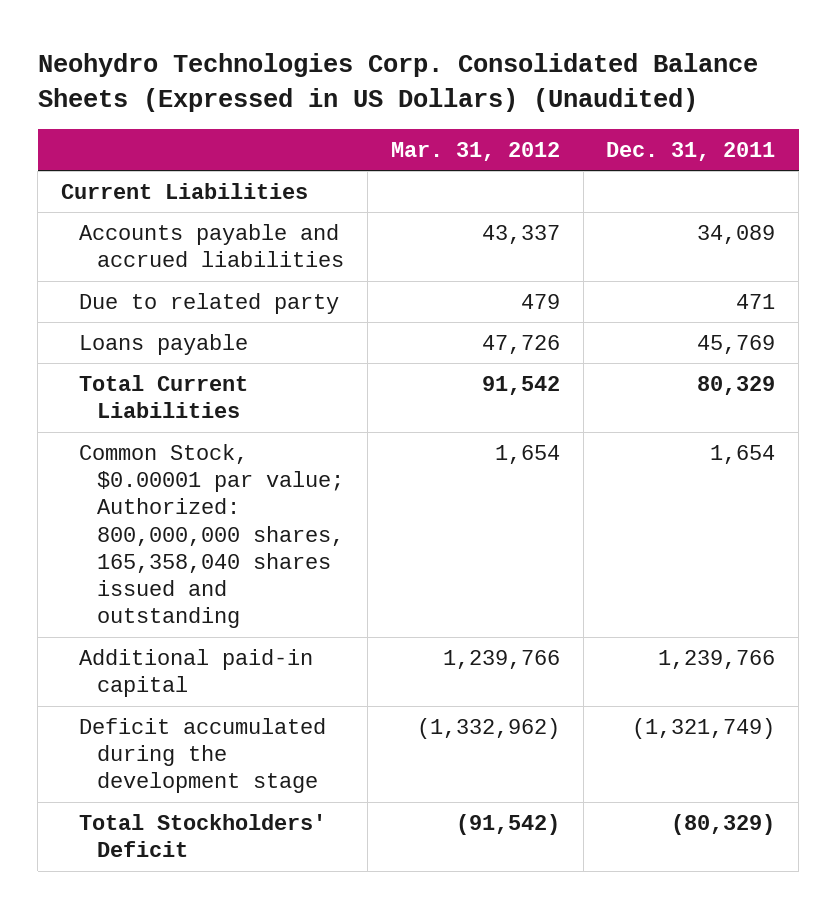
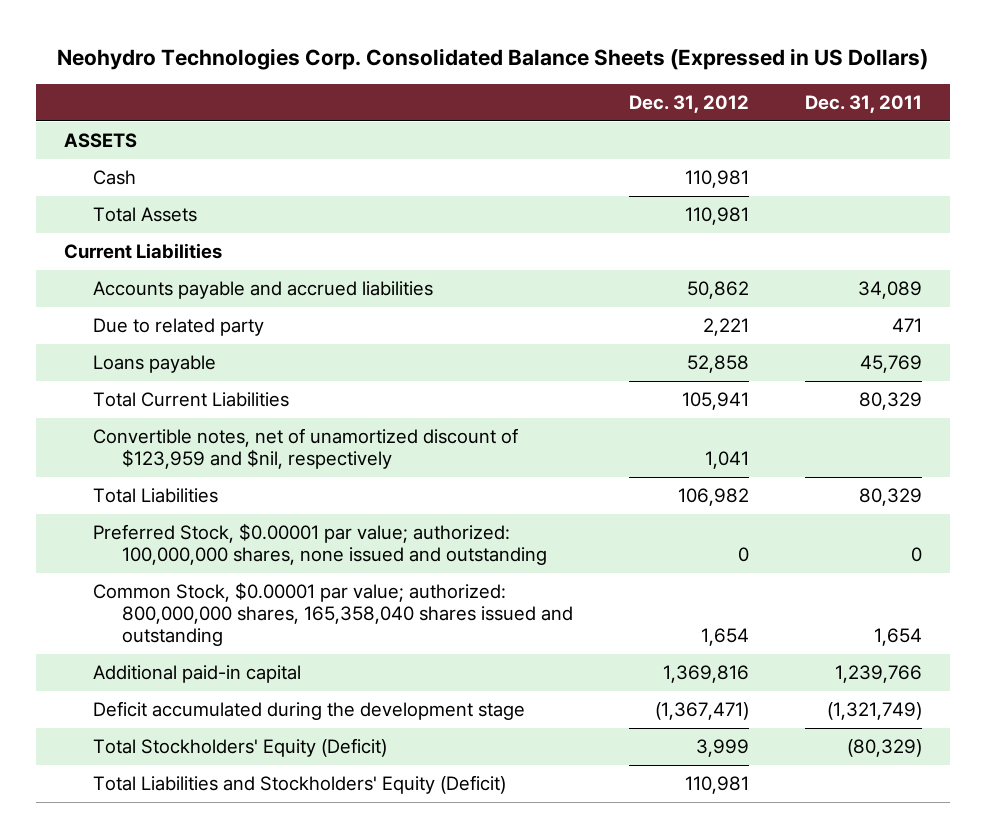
- Neohydro Technologies Corp. Consolidated Balance Sheets (Expressed in US Dollars) (Unaudited)
+ Neohydro Technologies Corp. Consolidated Balance Sheets (Expressed in US Dollars)
- | Mar. 31, 2012 | Dec. 31, 2011
+ | Dec. 31, 2012 | Dec. 31, 2011
+ ASSETS
+ Cash | 110,981 |
+ Total Assets | 110,981 |
- Common Stock, $0.00001 par value; Authorized: 800,000,000 shares, 165,358,040 shares issued and outstanding | 1,654 | 1,654
+ Convertible notes, net of unamortized discount of $123,959 and $nil, respectively | 1,041 |
+ Total Liabilities | 106,982 | 80,329
+ Preferred Stock, $0.00001 par value; authorized: 100,000,000 shares, none issued and outstanding | 0 | 0
+ Common Stock, $0.00001 par value; authorized: 800,000,000 shares, 165,358,040 shares issued and outstanding | 1,654 | 1,654
- Total Stockholders' Deficit | (91,542) | (80,329)
+ Total Stockholders' Equity (Deficit) | 3,999 | (80,329)
+ Total Liabilities and Stockholders' Equity (Deficit) | 110,981 |

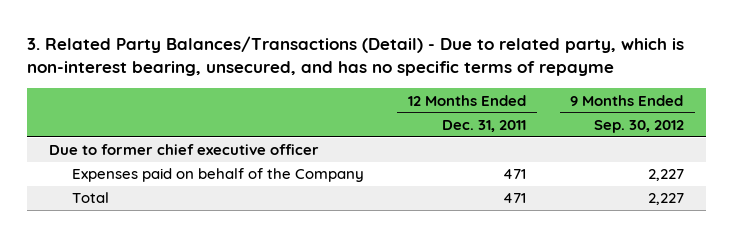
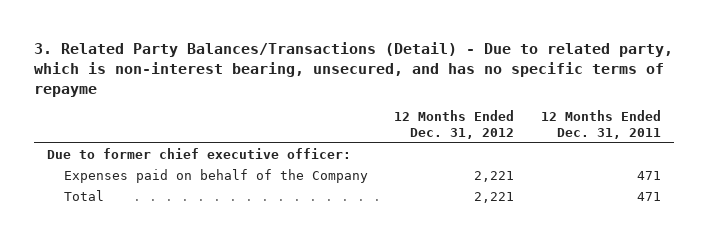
- | 12 Months Ended Dec. 31, 2011 | 9 Months Ended Sep. 30, 2012
+ | 12 Months Ended Dec. 31, 2012 | 12 Months Ended Dec. 31, 2011
- Due to former chief executive officer
+ Due to former chief executive officer:

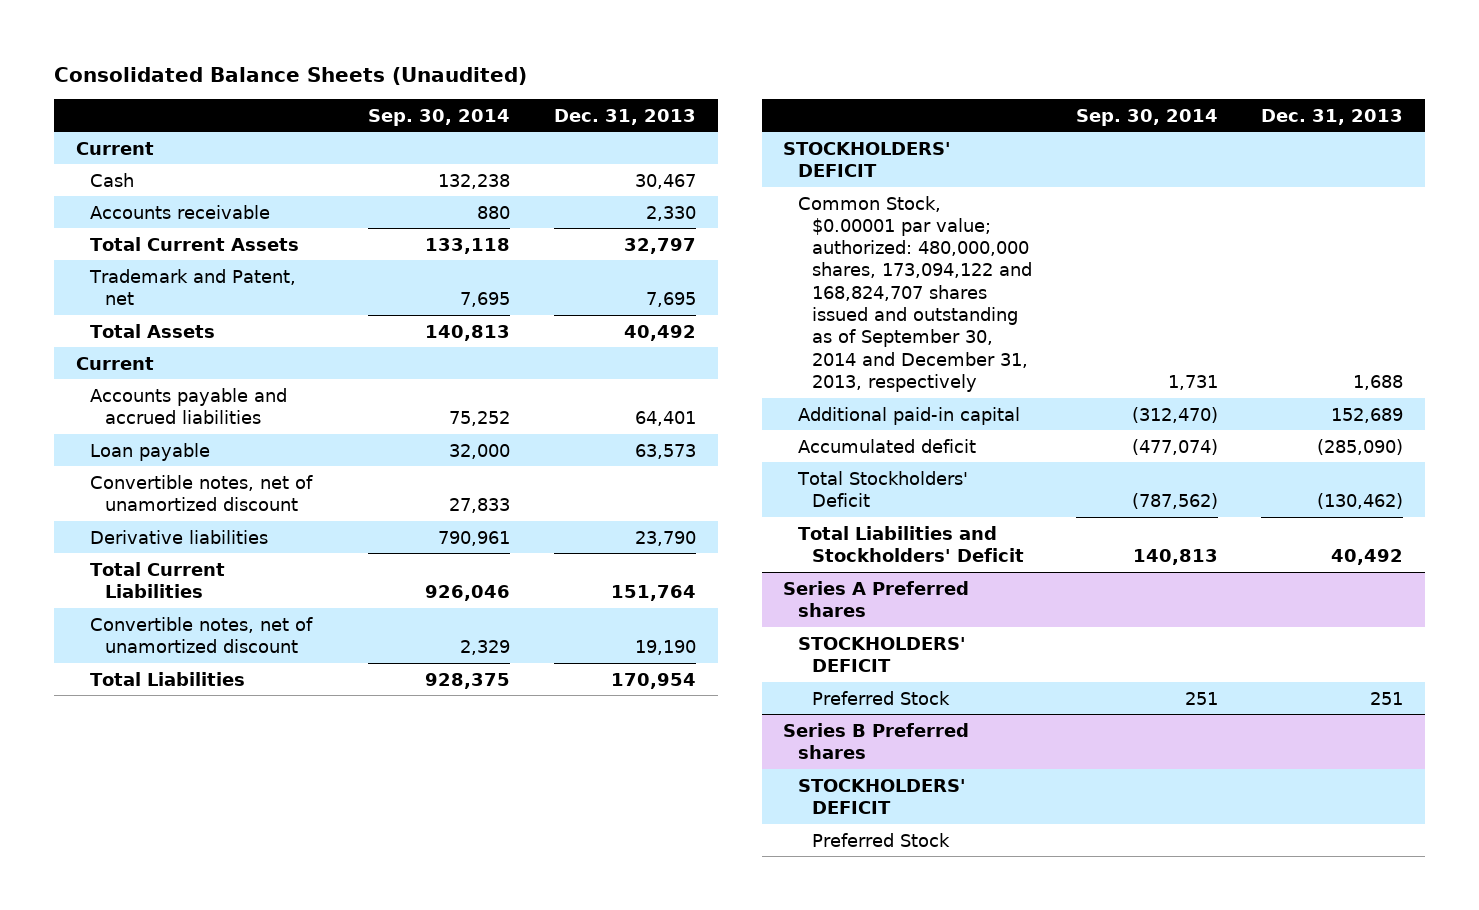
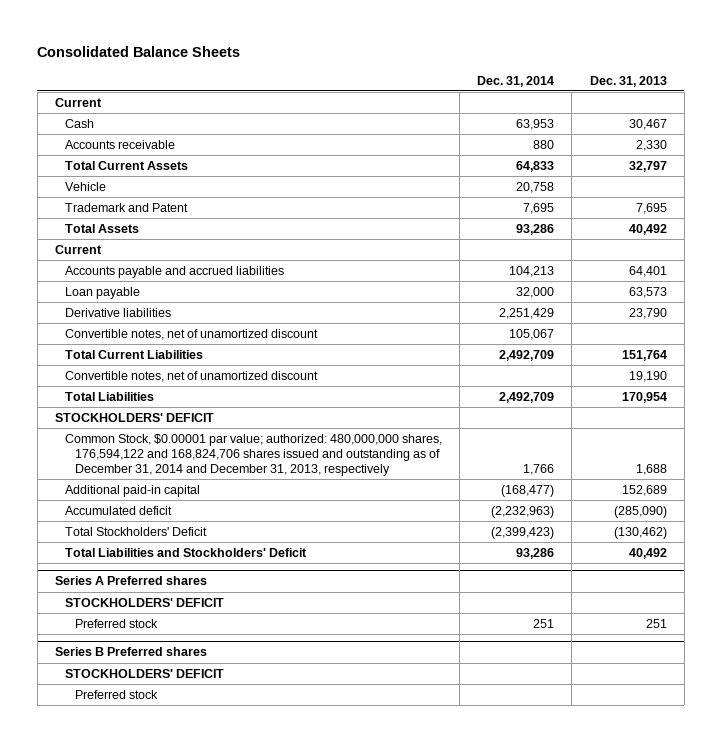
- Consolidated Balance Sheets (Unaudited)
+ Consolidated Balance Sheets
- | Sep. 30, 2014 | Dec. 31, 2013
+ | Dec. 31, 2014 | Dec. 31, 2013
- Trademark and Patent, net | 7,695 | 7,695
+ Vehicle | 20,758 |
+ Trademark and Patent | 7,695 | 7,695
moved down: Convertible notes, net of unamortized discount | 105,067 |
- Common Stock, $0.00001 par value; authorized: 480,000,000 shares, 173,094,122 and 168,824,707 shares issued and outstanding as of September 30, 2014 and December 31, 2013, respectively | 1,731 | 1,688
+ Common Stock, $0.00001 par value; authorized: 480,000,000 shares, 176,594,122 and 168,824,706 shares issued and outstanding as of December 31, 2014 and December 31, 2013, respectively | 1,766 | 1,688
@ Series A Preferred shares
- Preferred Stock | 251 | 251
+ Preferred stock | 251 | 251
@ Series B Preferred shares
- Preferred Stock
+ Preferred stock

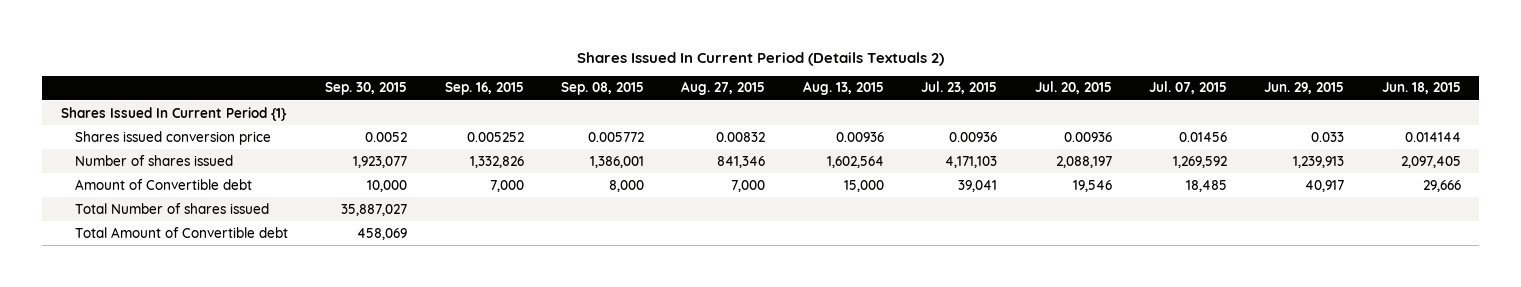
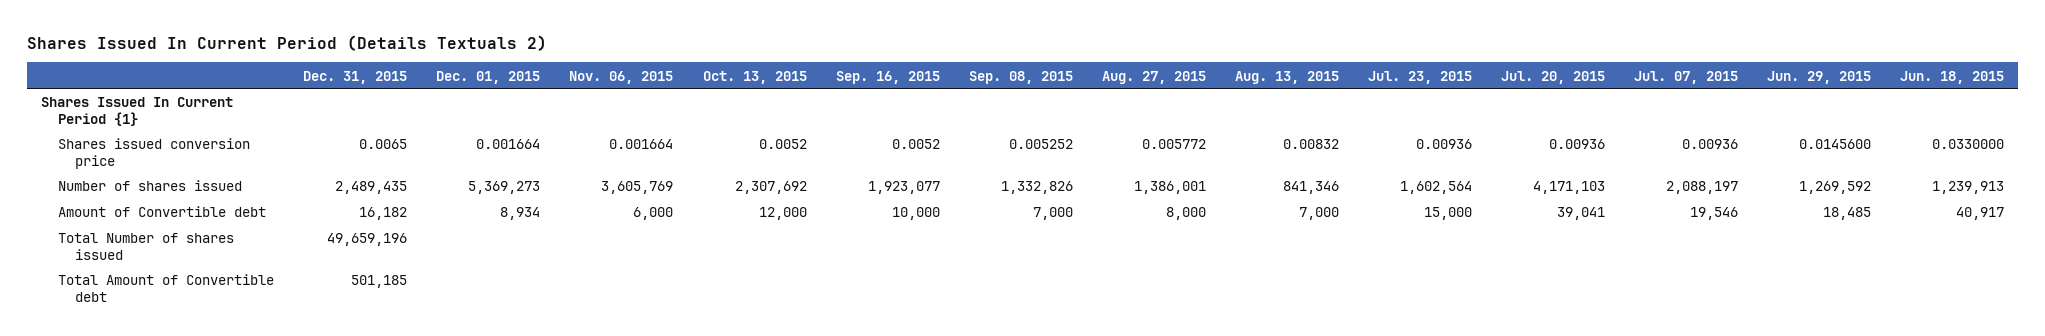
- | Sep. 30, 2015 | Sep. 16, 2015 | Sep. 08, 2015 | Aug. 27, 2015 | Aug. 13, 2015 | Jul. 23, 2015 | Jul. 20, 2015 | Jul. 07, 2015 | Jun. 29, 2015 | Jun. 18, 2015
+ | Dec. 31, 2015 | Dec. 01, 2015 | Nov. 06, 2015 | Oct. 13, 2015 | Sep. 16, 2015 | Sep. 08, 2015 | Aug. 27, 2015 | Aug. 13, 2015 | Jul. 23, 2015 | Jul. 20, 2015 | Jul. 07, 2015 | Jun. 29, 2015 | Jun. 18, 2015
- Shares issued conversion price | 0.0052 | 0.005252 | 0.005772 | 0.00832 | 0.00936 | 0.00936 | 0.00936 | 0.01456 | 0.033 | 0.014144
- Number of shares issued | 1,923,077 | 1,332,826 | 1,386,001 | 841,346 | 1,602,564 | 4,171,103 | 2,088,197 | 1,269,592 | 1,239,913 | 2,097,405
- Amount of Convertible debt | 10,000 | 7,000 | 8,000 | 7,000 | 15,000 | 39,041 | 19,546 | 18,485 | 40,917 | 29,666
+ Shares issued conversion price | 0.0065 | 0.001664 | 0.001664 | 0.0052 | 0.0052 | 0.005252 | 0.005772 | 0.00832 | 0.00936 | 0.00936 | 0.00936 | 0.0145600 | 0.0330000
+ Number of shares issued | 2,489,435 | 5,369,273 | 3,605,769 | 2,307,692 | 1,923,077 | 1,332,826 | 1,386,001 | 841,346 | 1,602,564 | 4,171,103 | 2,088,197 | 1,269,592 | 1,239,913
+ Amount of Convertible debt | 16,182 | 8,934 | 6,000 | 12,000 | 10,000 | 7,000 | 8,000 | 7,000 | 15,000 | 39,041 | 19,546 | 18,485 | 40,917

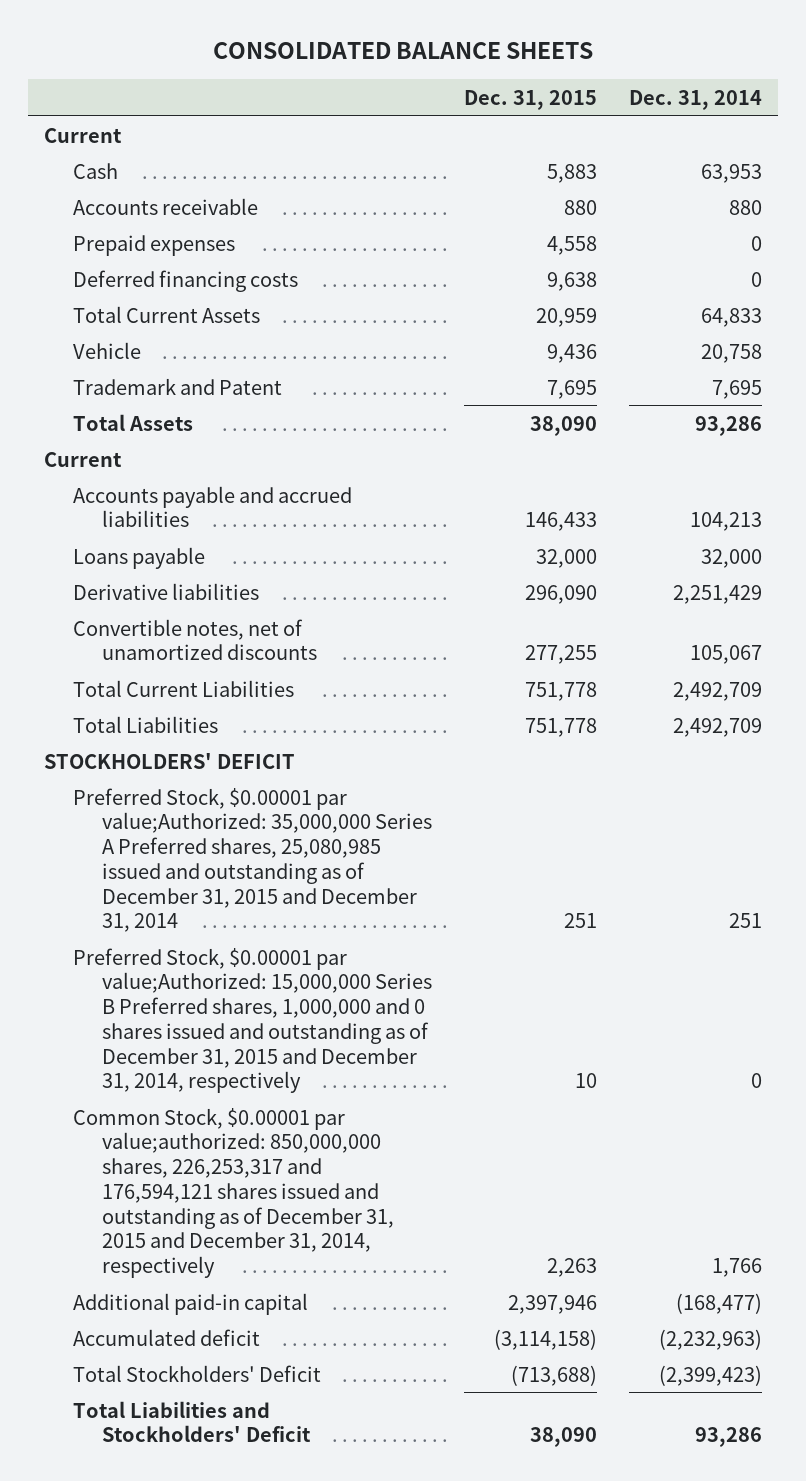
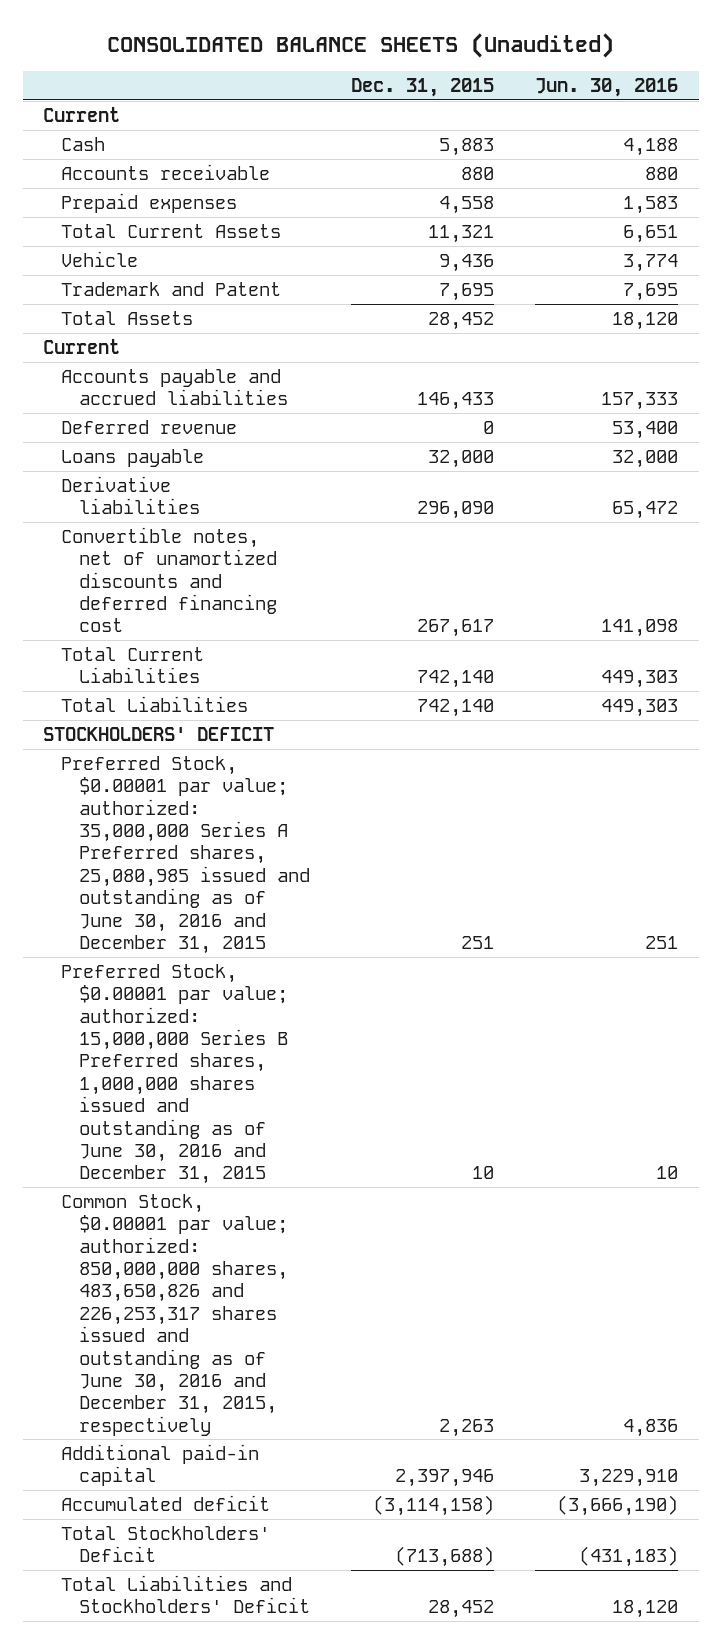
- CONSOLIDATED BALANCE SHEETS
+ CONSOLIDATED BALANCE SHEETS (Unaudited)
- | Dec. 31, 2015 | Dec. 31, 2014
+ | Dec. 31, 2015 | Jun. 30, 2016
- Deferred financing costs | 9,638 | 0
- Total Current Assets | 20,959 | 64,833
+ Total Current Assets | 11,321 | 6,651
- Total Assets | 38,090 | 93,286
+ Total Assets | 28,452 | 18,120
+ Deferred revenue | 0 | 53,400
- Convertible notes, net of unamortized discounts | 277,255 | 105,067
- Total Current Liabilities | 751,778 | 2,492,709
- Total Liabilities | 751,778 | 2,492,709
+ Convertible notes, net of unamortized discounts and deferred financing cost | 267,617 | 141,098
+ Total Current Liabilities | 742,140 | 449,303
+ Total Liabilities | 742,140 | 449,303
- Preferred Stock, $0.00001 par value;Authorized: 35,000,000 Series A Preferred shares, 25,080,985 issued and outstanding as of December 31, 2015 and December 31, 2014 | 251 | 251
- Preferred Stock, $0.00001 par value;Authorized: 15,000,000 Series B Preferred shares, 1,000,000 and 0 shares issued and outstanding as of December 31, 2015 and December 31, 2014, respectively | 10 | 0
- Common Stock, $0.00001 par value;authorized: 850,000,000 shares, 226,253,317 and 176,594,121 shares issued and outstanding as of December 31, 2015 and December 31, 2014, respectively | 2,263 | 1,766
+ Preferred Stock, $0.00001 par value; authorized: 35,000,000 Series A Preferred shares, 25,080,985 issued and outstanding as of June 30, 2016 and December 31, 2015 | 251 | 251
+ Preferred Stock, $0.00001 par value; authorized: 15,000,000 Series B Preferred shares, 1,000,000 shares issued and outstanding as of June 30, 2016 and December 31, 2015 | 10 | 10
+ Common Stock, $0.00001 par value; authorized: 850,000,000 shares, 483,650,826 and 226,253,317 shares issued and outstanding as of June 30, 2016 and December 31, 2015, respectively | 2,263 | 4,836
- Total Liabilities and Stockholders' Deficit | 38,090 | 93,286
+ Total Liabilities and Stockholders' Deficit | 28,452 | 18,120

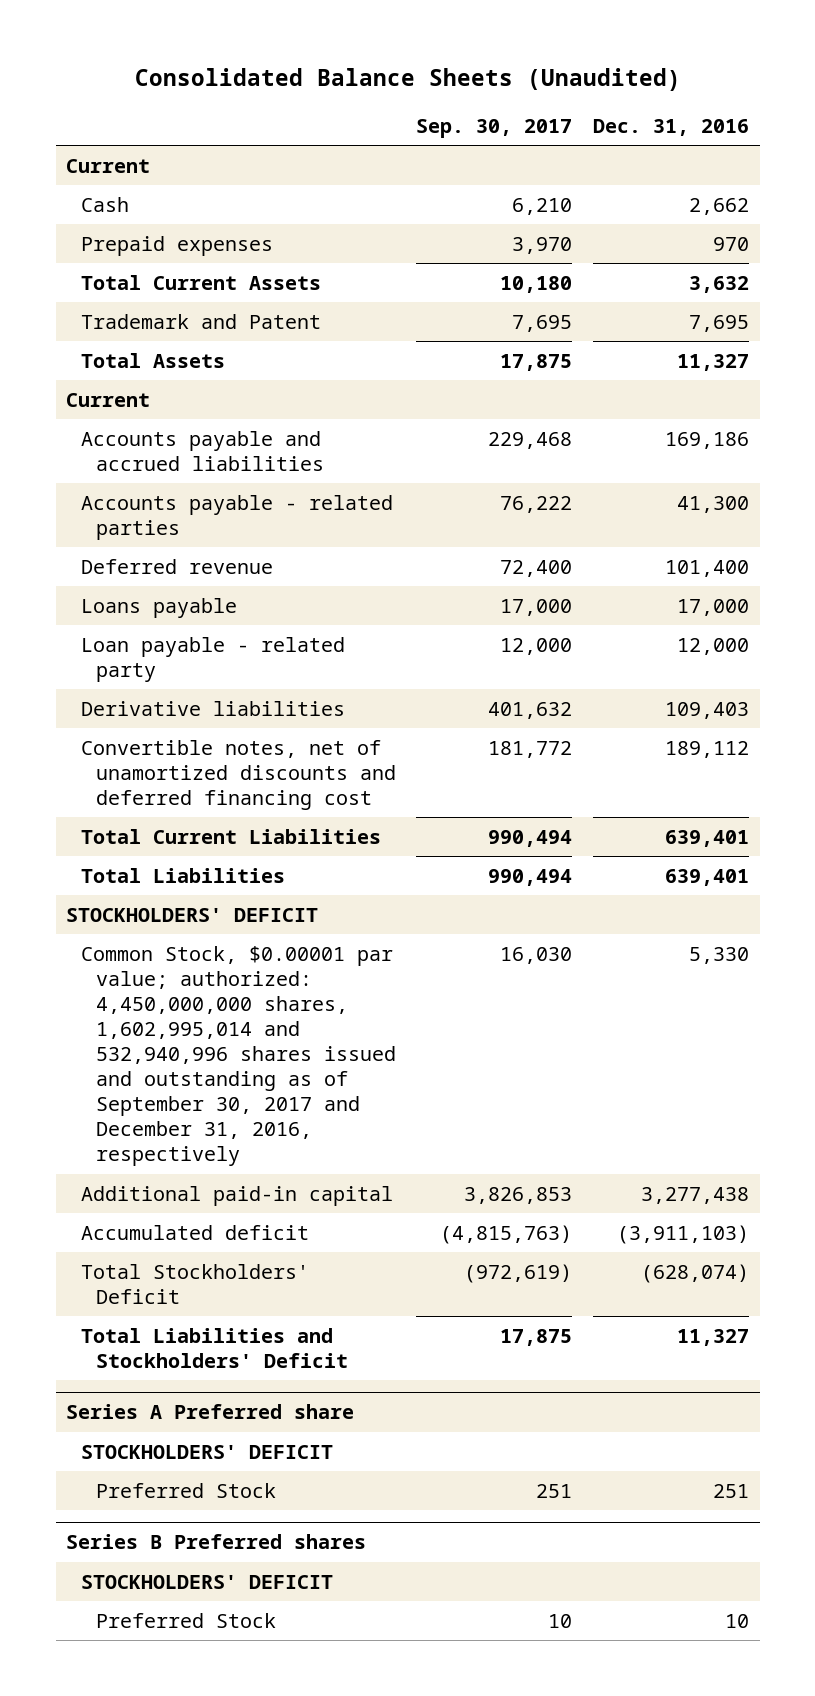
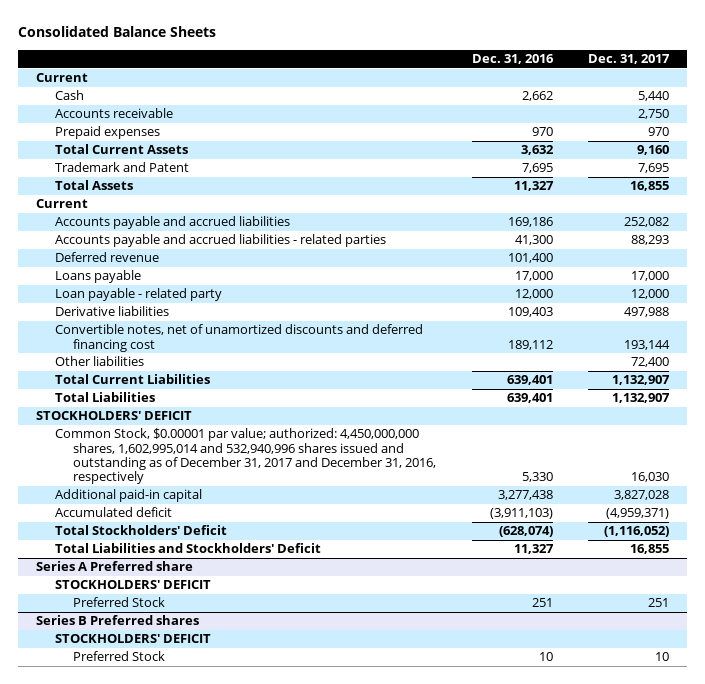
- Consolidated Balance Sheets (Unaudited)
+ Consolidated Balance Sheets
- | Sep. 30, 2017 | Dec. 31, 2016
+ | Dec. 31, 2016 | Dec. 31, 2017
+ Accounts receivable | | 2,750
- Accounts payable - related parties | 76,222 | 41,300
+ Accounts payable and accrued liabilities - related parties | 41,300 | 88,293
+ Other liabilities | | 72,400
- Common Stock, $0.00001 par value; authorized: 4,450,000,000 shares, 1,602,995,014 and 532,940,996 shares issued and outstanding as of September 30, 2017 and December 31, 2016, respectively | 16,030 | 5,330
+ Common Stock, $0.00001 par value; authorized: 4,450,000,000 shares, 1,602,995,014 and 532,940,996 shares issued and outstanding as of December 31, 2017 and December 31, 2016, respectively | 5,330 | 16,030

